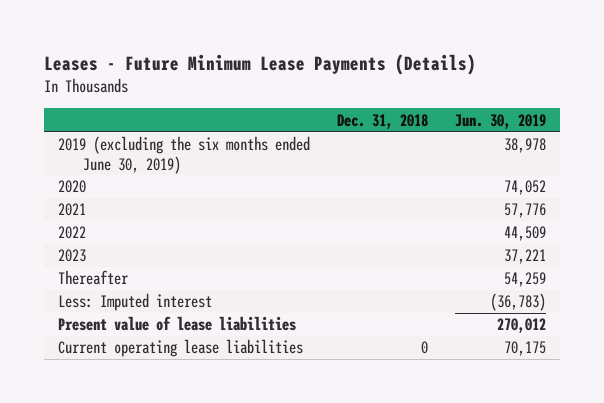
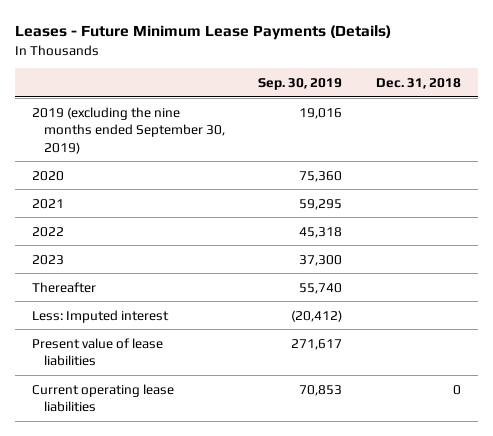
- | Dec. 31, 2018 | Jun. 30, 2019
+ | Sep. 30, 2019 | Dec. 31, 2018
- 2019 (excluding the six months ended June 30, 2019) | | 38,978
+ 2019 (excluding the nine months ended September 30, 2019) | 19,016 |

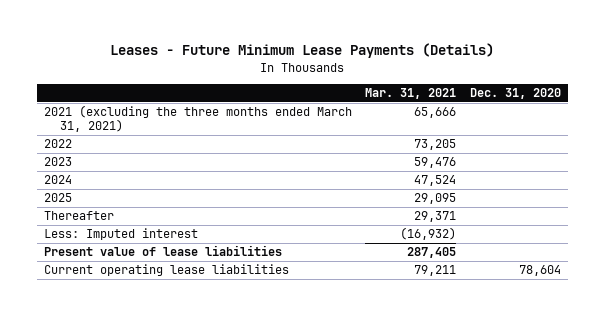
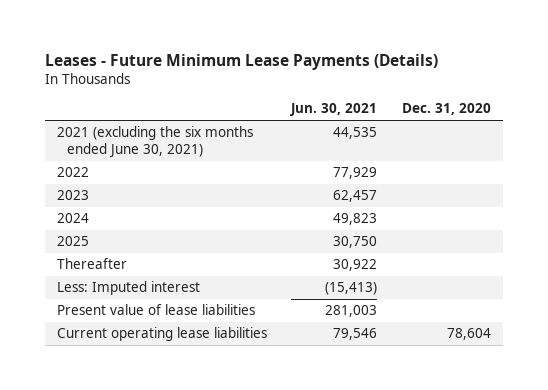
- | Mar. 31, 2021 | Dec. 31, 2020
+ | Jun. 30, 2021 | Dec. 31, 2020
- 2021 (excluding the three months ended March 31, 2021) | 65,666 |
+ 2021 (excluding the six months ended June 30, 2021) | 44,535 |

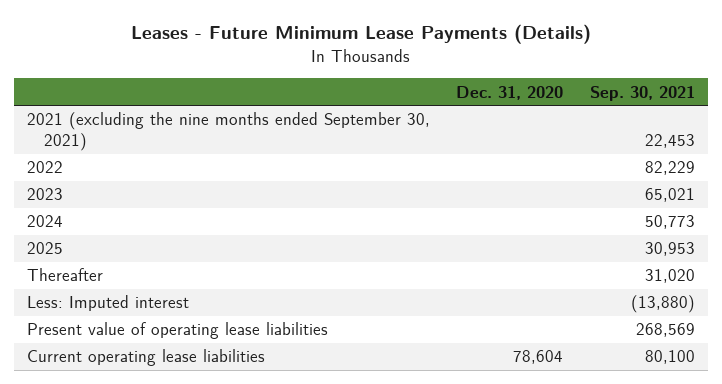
- | Jun. 30, 2021 | Dec. 31, 2020
+ | Dec. 31, 2020 | Sep. 30, 2021
- 2021 (excluding the six months ended June 30, 2021) | 44,535 |
+ 2021 (excluding the nine months ended September 30, 2021) | | 22,453
- Present value of lease liabilities | 281,003 |
+ Present value of operating lease liabilities | | 268,569

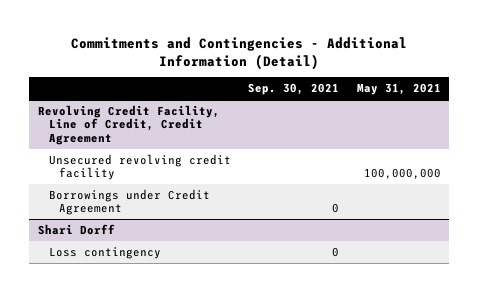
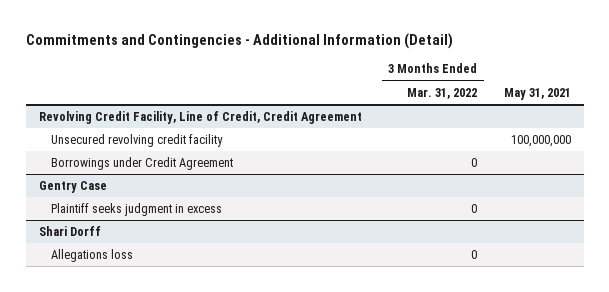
- | Sep. 30, 2021 | May 31, 2021
+ | 3 Months Ended Mar. 31, 2022 | May 31, 2021
+ Gentry Case
+ Plaintiff seeks judgment in excess | 0 |
@ Shari Dorff
- Loss contingency | 0 |
+ Allegations loss | 0 |

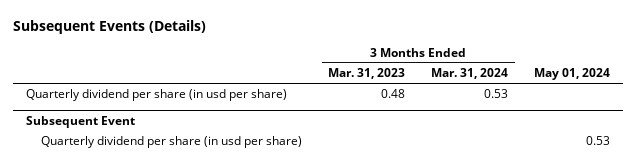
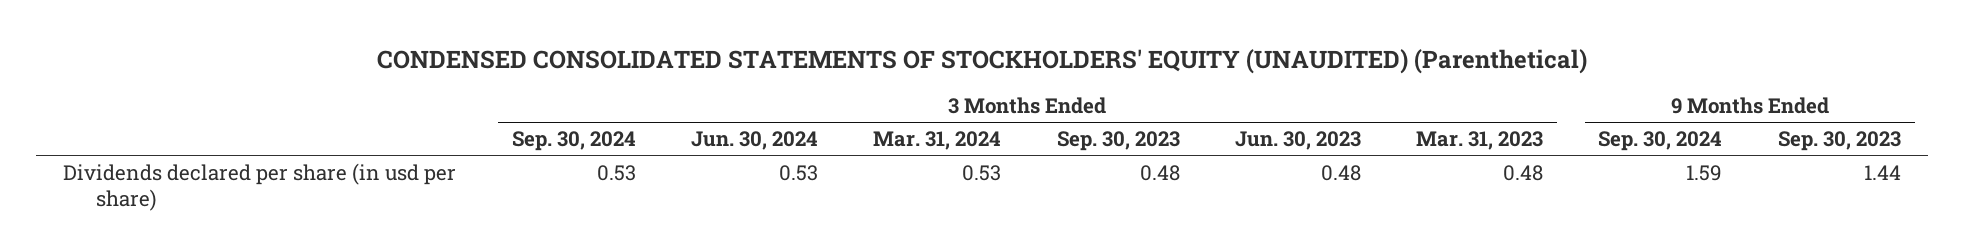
- Subsequent Events (Details)
+ CONDENSED CONSOLIDATED STATEMENTS OF STOCKHOLDERS' EQUITY (UNAUDITED) (Parenthetical)
- | 3 Months Ended Mar. 31, 2023 | 3 Months Ended Mar. 31, 2024 | May 01, 2024
+ | 3 Months Ended Sep. 30, 2024 | 3 Months Ended Jun. 30, 2024 | 3 Months Ended Mar. 31, 2024 | 3 Months Ended Sep. 30, 2023 | 3 Months Ended Jun. 30, 2023 | 3 Months Ended Mar. 31, 2023 | 9 Months Ended Sep. 30, 2024 | 9 Months Ended Sep. 30, 2023
- Quarterly dividend per share (in usd per share) | 0.48 | 0.53 |
- Subsequent Event
- Quarterly dividend per share (in usd per share) | | | 0.53
+ Dividends declared per share (in usd per share) | 0.53 | 0.53 | 0.53 | 0.48 | 0.48 | 0.48 | 1.59 | 1.44

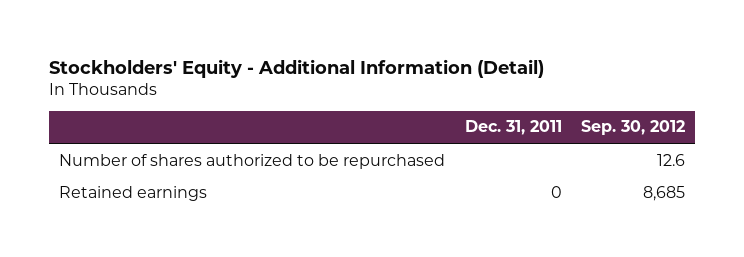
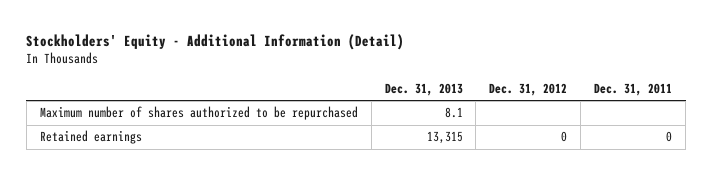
- | Dec. 31, 2011 | Sep. 30, 2012
+ | Dec. 31, 2013 | Dec. 31, 2012 | Dec. 31, 2011
- Number of shares authorized to be repurchased | | 12.6
+ Maximum number of shares authorized to be repurchased | 8.1 | |

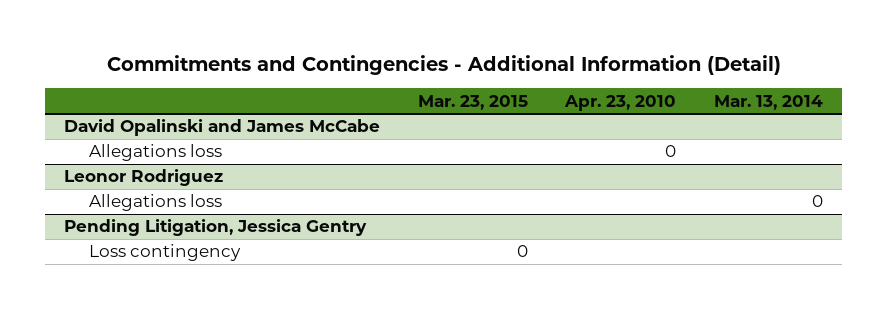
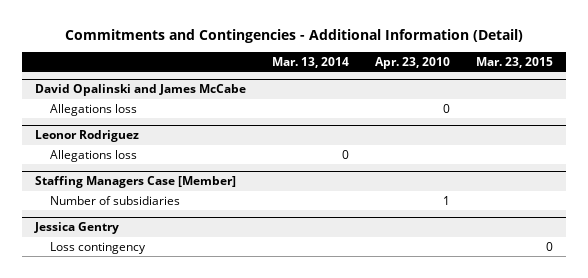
- | Mar. 23, 2015 | Apr. 23, 2010 | Mar. 13, 2014
+ | Mar. 13, 2014 | Apr. 23, 2010 | Mar. 23, 2015
- Pending Litigation, Jessica Gentry
+ Staffing Managers Case [Member]
+ Number of subsidiaries | | 1 |
+ Jessica Gentry

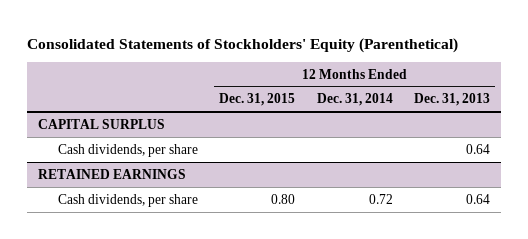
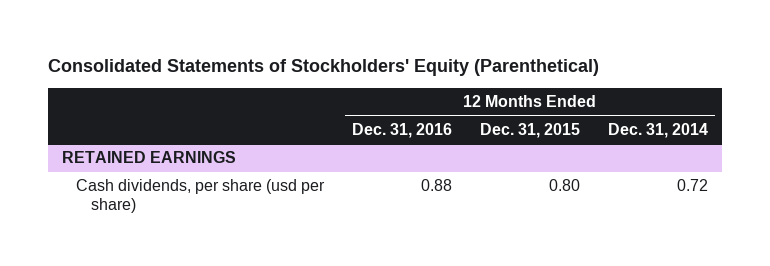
- | 12 Months Ended Dec. 31, 2015 | 12 Months Ended Dec. 31, 2014 | 12 Months Ended Dec. 31, 2013
+ | 12 Months Ended Dec. 31, 2016 | 12 Months Ended Dec. 31, 2015 | 12 Months Ended Dec. 31, 2014
- CAPITAL SURPLUS
- Cash dividends, per share | | | 0.64
@ RETAINED EARNINGS
- Cash dividends, per share | 0.80 | 0.72 | 0.64
+ Cash dividends, per share (usd per share) | 0.88 | 0.80 | 0.72

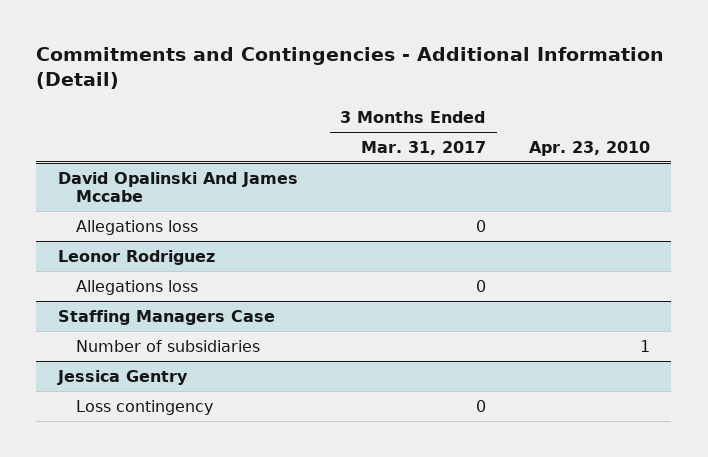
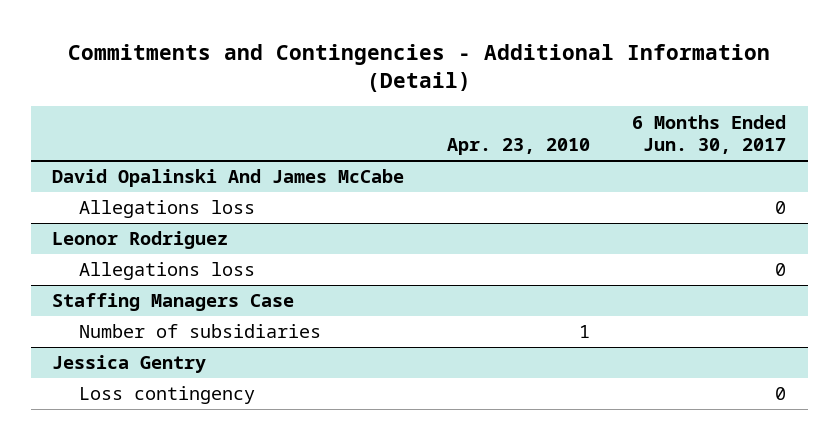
- | 3 Months Ended Mar. 31, 2017 | Apr. 23, 2010
+ | Apr. 23, 2010 | 6 Months Ended Jun. 30, 2017
- David Opalinski And James Mccabe
+ David Opalinski And James McCabe

